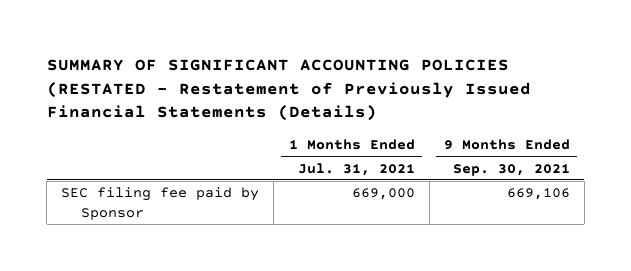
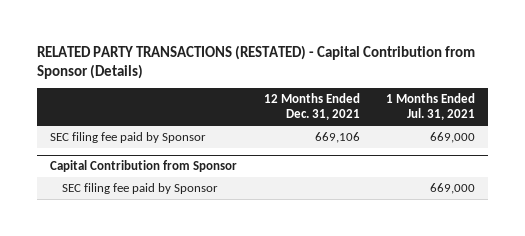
- SUMMARY OF SIGNIFICANT ACCOUNTING POLICIES (RESTATED - Restatement of Previously Issued Financial Statements (Details)
+ RELATED PARTY TRANSACTIONS (RESTATED) - Capital Contribution from Sponsor (Details)
- | 1 Months Ended Jul. 31, 2021 | 9 Months Ended Sep. 30, 2021
+ | 12 Months Ended Dec. 31, 2021 | 1 Months Ended Jul. 31, 2021
+ Capital Contribution from Sponsor
+ SEC filing fee paid by Sponsor | | 669,000

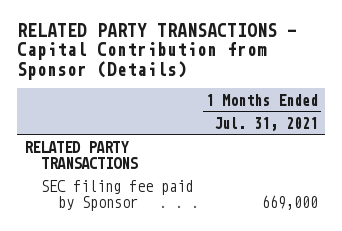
- RELATED PARTY TRANSACTIONS (RESTATED) - Capital Contribution from Sponsor (Details)
+ RELATED PARTY TRANSACTIONS - Capital Contribution from Sponsor (Details)
- | 12 Months Ended Dec. 31, 2021 | 1 Months Ended Jul. 31, 2021
+ | 1 Months Ended Jul. 31, 2021
- SEC filing fee paid by Sponsor | 669,106 | 669,000
- Capital Contribution from Sponsor
+ RELATED PARTY TRANSACTIONS

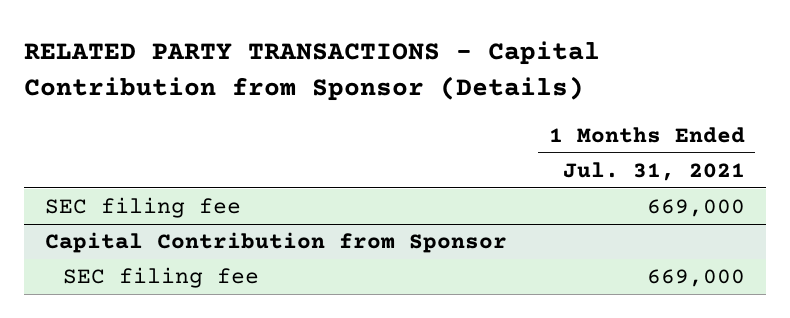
- RELATED PARTY TRANSACTIONS
- SEC filing fee paid by Sponsor | 669,000
+ SEC filing fee | 669,000
+ Capital Contribution from Sponsor
+ SEC filing fee | 669,000

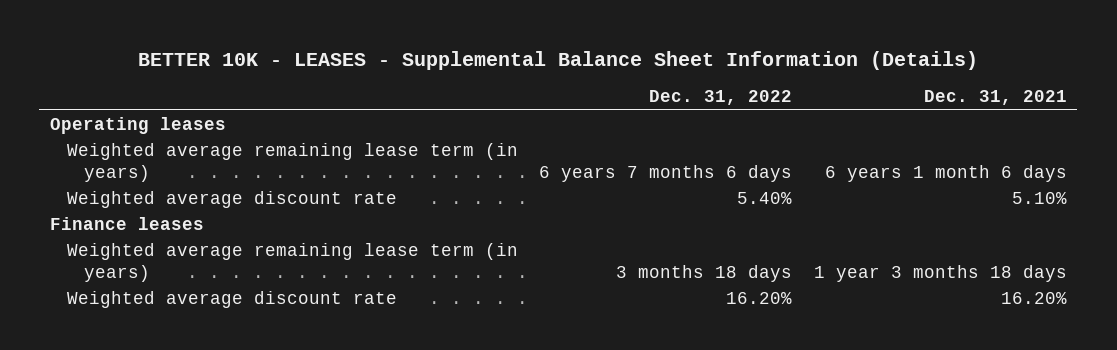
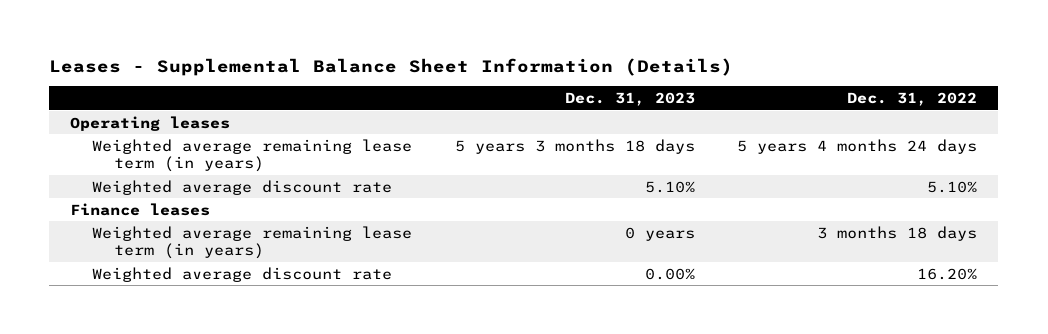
- BETTER 10K - LEASES - Supplemental Balance Sheet Information (Details)
+ Leases - Supplemental Balance Sheet Information (Details)
- | Dec. 31, 2022 | Dec. 31, 2021
+ | Dec. 31, 2023 | Dec. 31, 2022
- Weighted average remaining lease term (in years) | 6 years 7 months 6 days | 6 years 1 month 6 days
- Weighted average discount rate | 5.40% | 5.10%
+ Weighted average remaining lease term (in years) | 5 years 3 months 18 days | 5 years 4 months 24 days
+ Weighted average discount rate | 5.10% | 5.10%

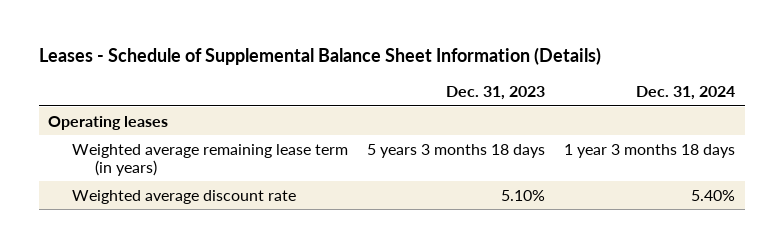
- Leases - Supplemental Balance Sheet Information (Details)
+ Leases - Schedule of Supplemental Balance Sheet Information (Details)
- | Dec. 31, 2023 | Dec. 31, 2022
+ | Dec. 31, 2023 | Dec. 31, 2024
- Finance leases
- Weighted average remaining lease term (in years) | 0 years | 3 months 18 days
- Weighted average discount rate | 0.00% | 16.20%

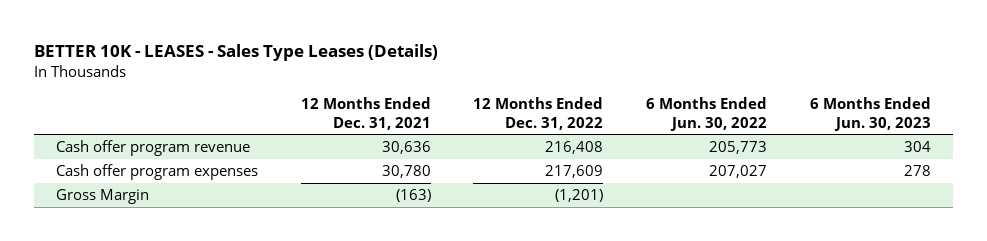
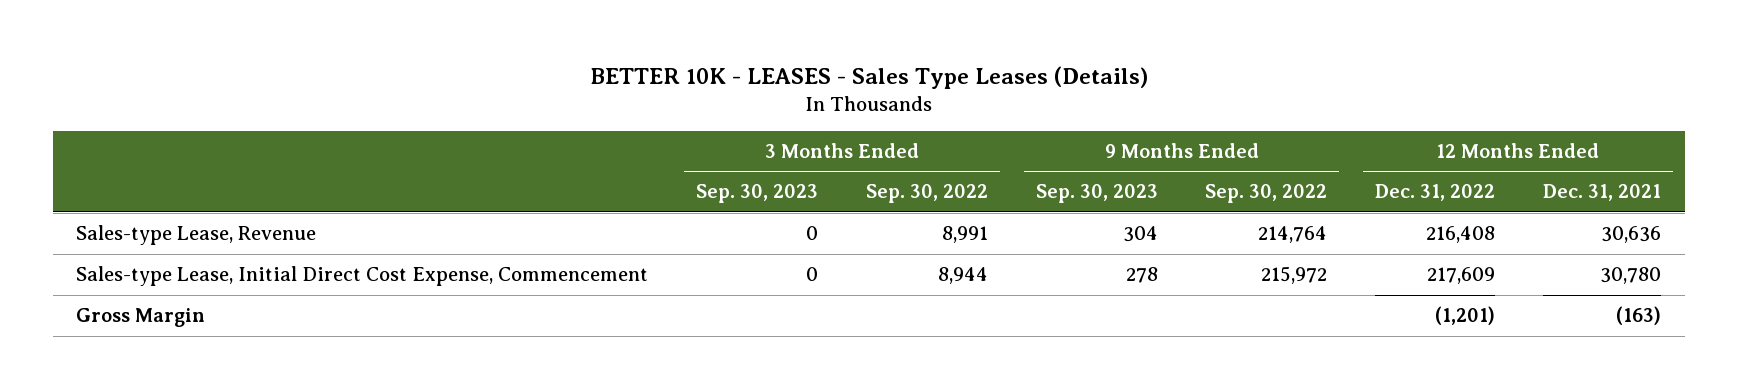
- | 12 Months Ended Dec. 31, 2021 | 12 Months Ended Dec. 31, 2022 | 6 Months Ended Jun. 30, 2022 | 6 Months Ended Jun. 30, 2023
+ | 3 Months Ended Sep. 30, 2023 | 3 Months Ended Sep. 30, 2022 | 9 Months Ended Sep. 30, 2023 | 9 Months Ended Sep. 30, 2022 | 12 Months Ended Dec. 31, 2022 | 12 Months Ended Dec. 31, 2021
- Cash offer program revenue | 30,636 | 216,408 | 205,773 | 304
- Cash offer program expenses | 30,780 | 217,609 | 207,027 | 278
+ Sales-type Lease, Revenue | 0 | 8,991 | 304 | 214,764 | 216,408 | 30,636
+ Sales-type Lease, Initial Direct Cost Expense, Commencement | 0 | 8,944 | 278 | 215,972 | 217,609 | 30,780

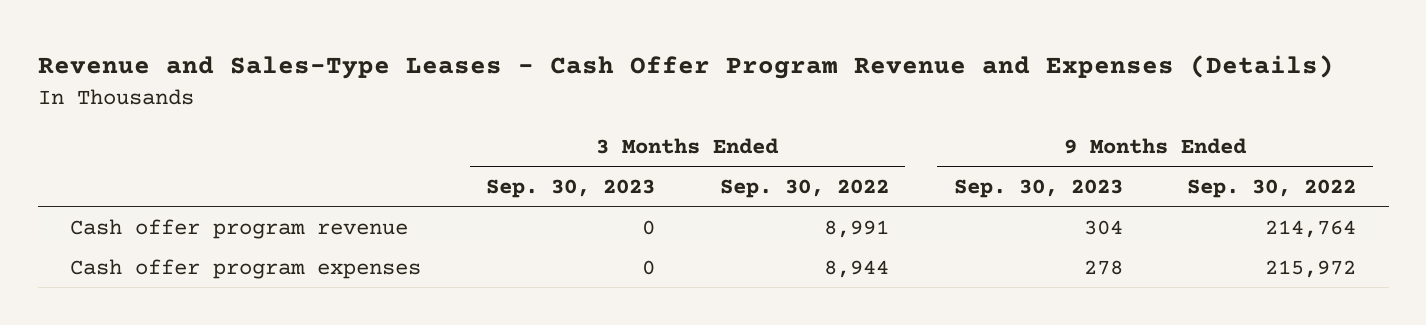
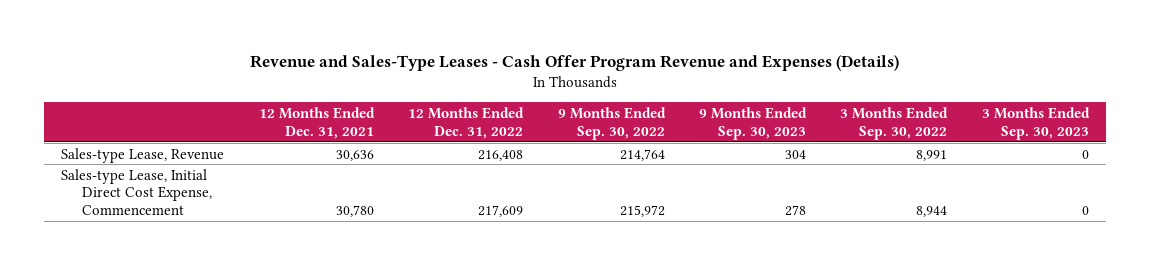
- | 3 Months Ended Sep. 30, 2023 | 3 Months Ended Sep. 30, 2022 | 9 Months Ended Sep. 30, 2023 | 9 Months Ended Sep. 30, 2022
+ | 12 Months Ended Dec. 31, 2021 | 12 Months Ended Dec. 31, 2022 | 9 Months Ended Sep. 30, 2022 | 9 Months Ended Sep. 30, 2023 | 3 Months Ended Sep. 30, 2022 | 3 Months Ended Sep. 30, 2023
- Cash offer program revenue | 0 | 8,991 | 304 | 214,764
- Cash offer program expenses | 0 | 8,944 | 278 | 215,972
+ Sales-type Lease, Revenue | 30,636 | 216,408 | 214,764 | 304 | 8,991 | 0
+ Sales-type Lease, Initial Direct Cost Expense, Commencement | 30,780 | 217,609 | 215,972 | 278 | 8,944 | 0

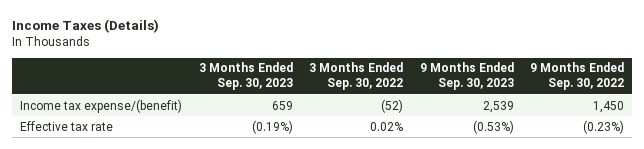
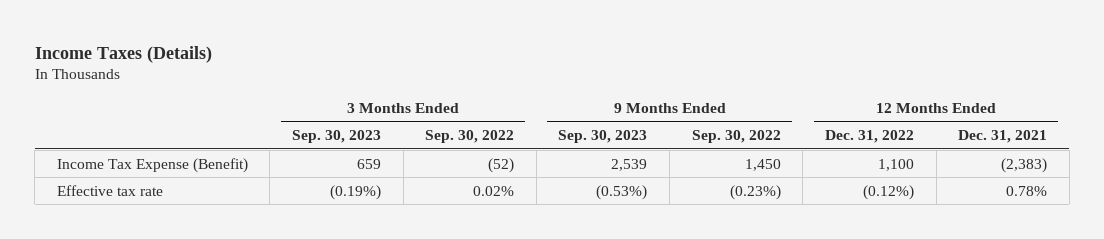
- | 3 Months Ended Sep. 30, 2023 | 3 Months Ended Sep. 30, 2022 | 9 Months Ended Sep. 30, 2023 | 9 Months Ended Sep. 30, 2022
+ | 3 Months Ended Sep. 30, 2023 | 3 Months Ended Sep. 30, 2022 | 9 Months Ended Sep. 30, 2023 | 9 Months Ended Sep. 30, 2022 | 12 Months Ended Dec. 31, 2022 | 12 Months Ended Dec. 31, 2021
- Income tax expense/(benefit) | 659 | (52) | 2,539 | 1,450
+ Income Tax Expense (Benefit) | 659 | (52) | 2,539 | 1,450 | 1,100 | (2,383)

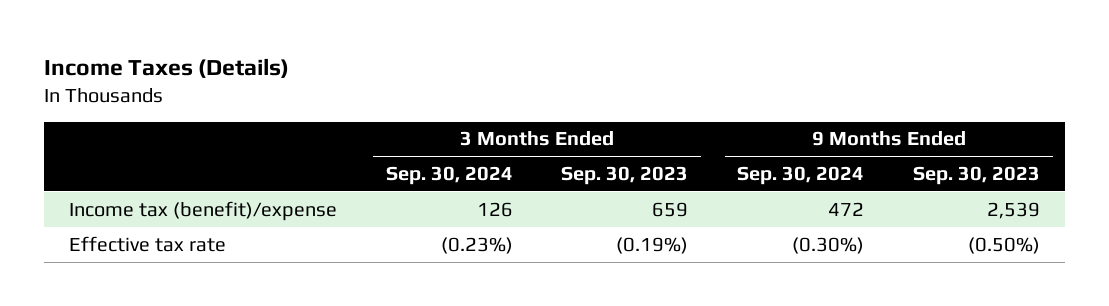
- | 3 Months Ended Sep. 30, 2023 | 3 Months Ended Sep. 30, 2022 | 9 Months Ended Sep. 30, 2023 | 9 Months Ended Sep. 30, 2022 | 12 Months Ended Dec. 31, 2022 | 12 Months Ended Dec. 31, 2021
+ | 3 Months Ended Sep. 30, 2024 | 3 Months Ended Sep. 30, 2023 | 9 Months Ended Sep. 30, 2024 | 9 Months Ended Sep. 30, 2023
- Income Tax Expense (Benefit) | 659 | (52) | 2,539 | 1,450 | 1,100 | (2,383)
- Effective tax rate | (0.19%) | 0.02% | (0.53%) | (0.23%) | (0.12%) | 0.78%
+ Income tax (benefit)/expense | 126 | 659 | 472 | 2,539
+ Effective tax rate | (0.23%) | (0.19%) | (0.30%) | (0.50%)

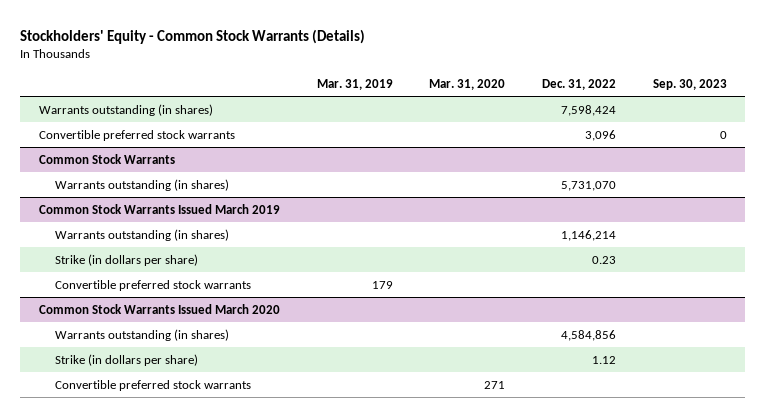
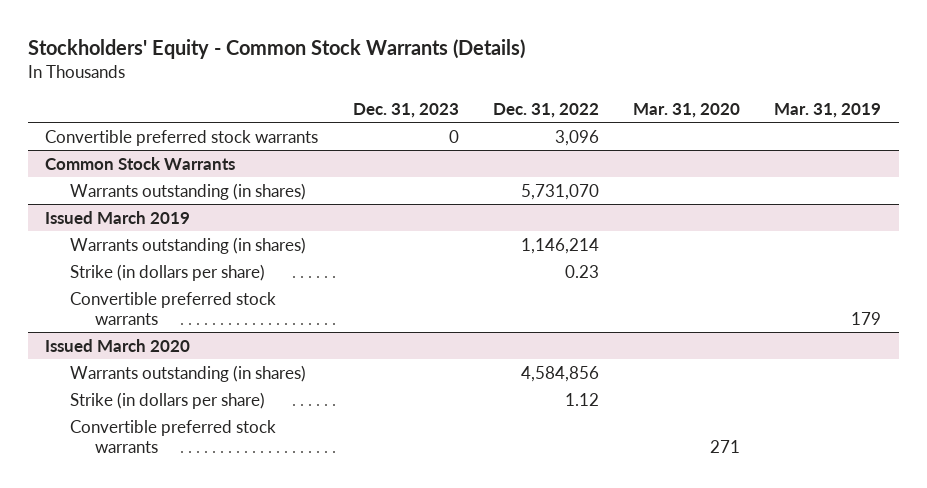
- | Mar. 31, 2019 | Mar. 31, 2020 | Dec. 31, 2022 | Sep. 30, 2023
+ | Dec. 31, 2023 | Dec. 31, 2022 | Mar. 31, 2020 | Mar. 31, 2019
- Warrants outstanding (in shares) | | | 7,598,424 |
- Common Stock Warrants Issued March 2019
+ Issued March 2019
- Common Stock Warrants Issued March 2020
+ Issued March 2020

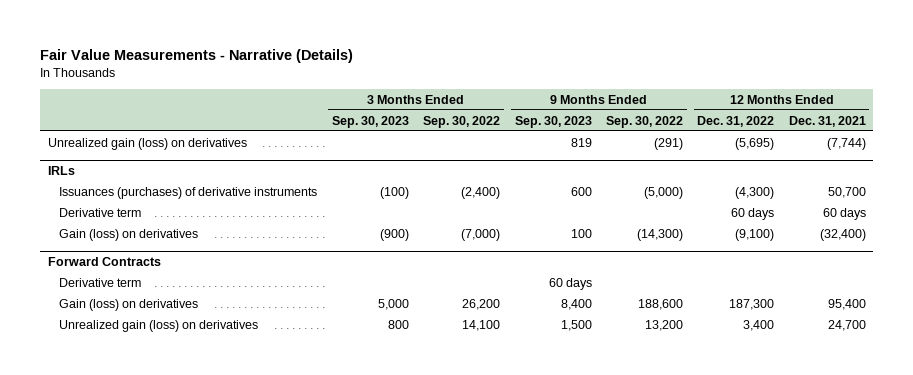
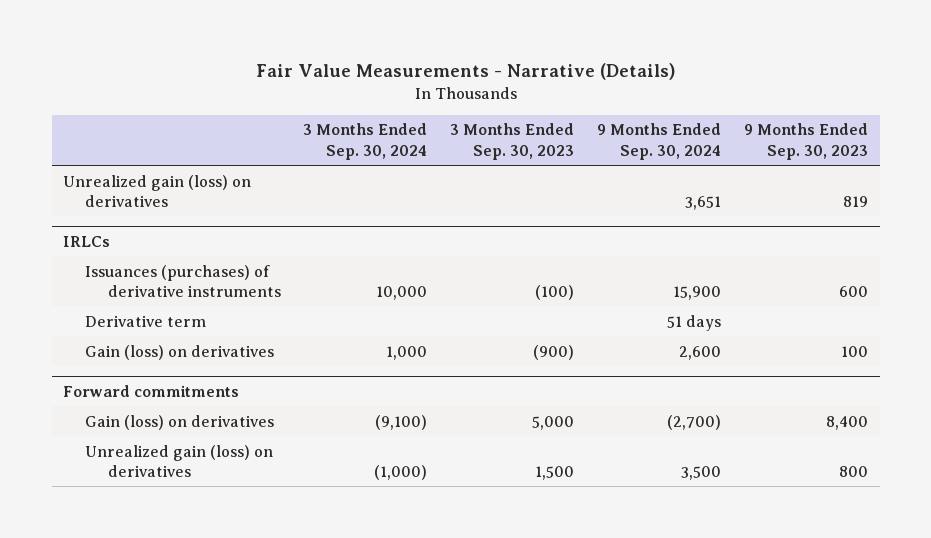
- | 3 Months Ended Sep. 30, 2023 | 3 Months Ended Sep. 30, 2022 | 9 Months Ended Sep. 30, 2023 | 9 Months Ended Sep. 30, 2022 | 12 Months Ended Dec. 31, 2022 | 12 Months Ended Dec. 31, 2021
+ | 3 Months Ended Sep. 30, 2024 | 3 Months Ended Sep. 30, 2023 | 9 Months Ended Sep. 30, 2024 | 9 Months Ended Sep. 30, 2023
- IRLs
+ IRLCs
- Forward Contracts
- Derivative term | | | 60 days | | |
+ Forward commitments
- Unrealized gain (loss) on derivatives | 800 | 14,100 | 1,500 | 13,200 | 3,400 | 24,700
+ Unrealized gain (loss) on derivatives | (1,000) | 1,500 | 3,500 | 800

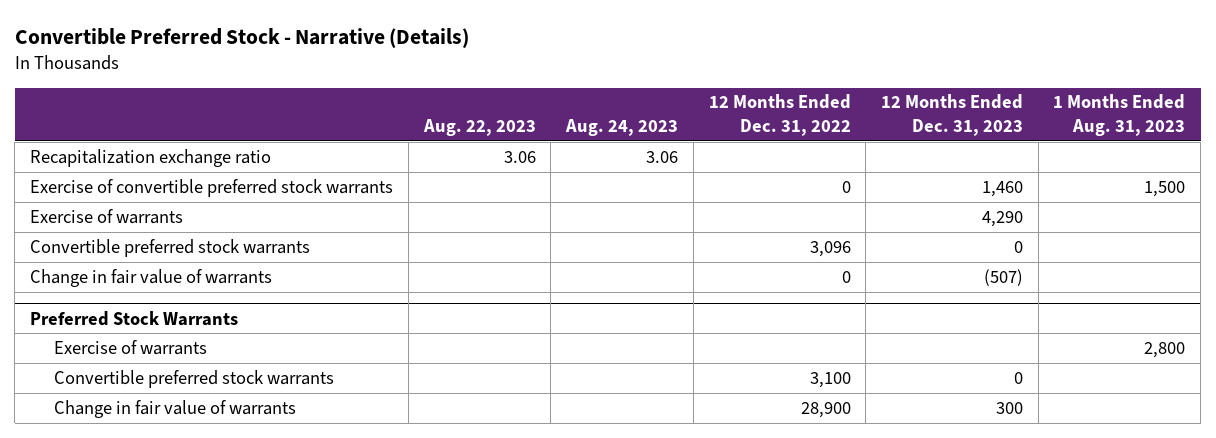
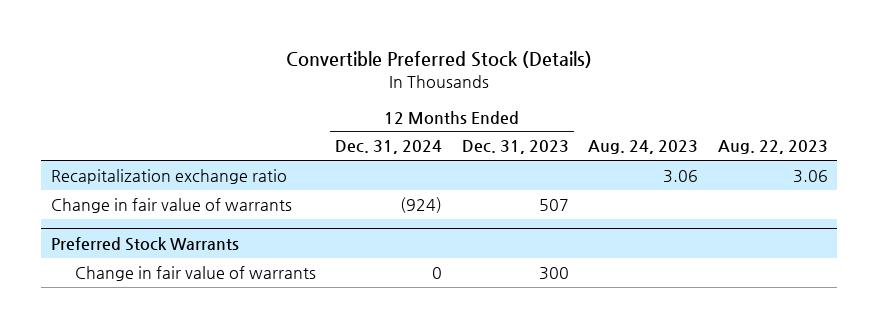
- Convertible Preferred Stock - Narrative (Details)
+ Convertible Preferred Stock (Details)
- | Aug. 22, 2023 | Aug. 24, 2023 | 12 Months Ended Dec. 31, 2022 | 12 Months Ended Dec. 31, 2023 | 1 Months Ended Aug. 31, 2023
+ | 12 Months Ended Dec. 31, 2024 | 12 Months Ended Dec. 31, 2023 | Aug. 24, 2023 | Aug. 22, 2023
- Exercise of convertible preferred stock warrants | | | 0 | 1,460 | 1,500
- Exercise of warrants | | | | 4,290 |
- Convertible preferred stock warrants | | | 3,096 | 0 |
- Change in fair value of warrants | | | 0 | (507) |
+ Change in fair value of warrants | (924) | 507 | |
@ Preferred Stock Warrants
- Exercise of warrants | | | | | 2,800
- Convertible preferred stock warrants | | | 3,100 | 0 |

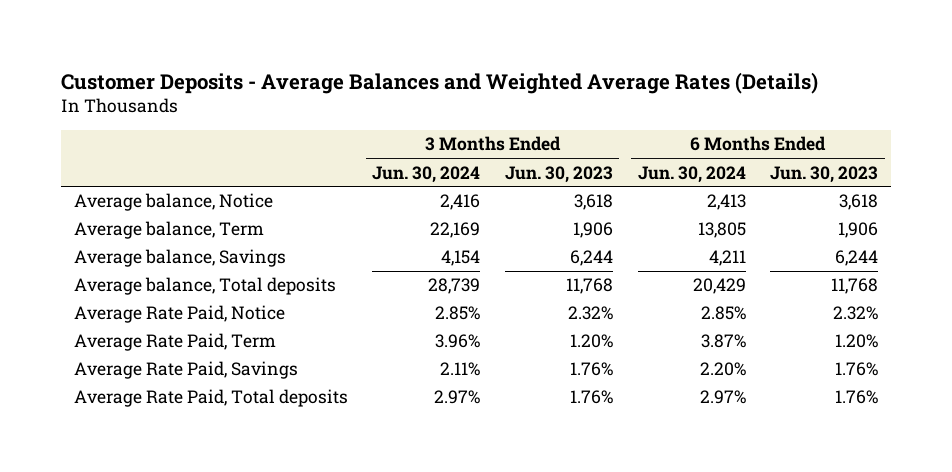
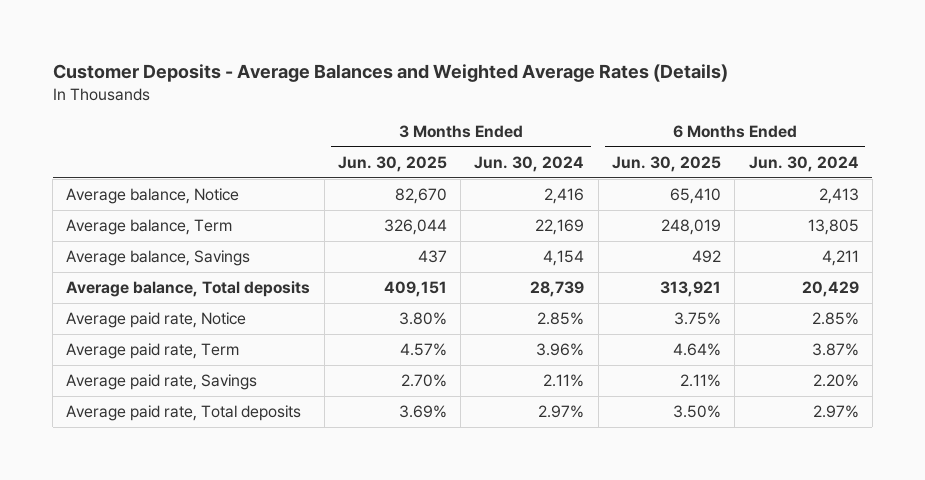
- | 3 Months Ended Jun. 30, 2024 | 3 Months Ended Jun. 30, 2023 | 6 Months Ended Jun. 30, 2024 | 6 Months Ended Jun. 30, 2023
+ | 3 Months Ended Jun. 30, 2025 | 3 Months Ended Jun. 30, 2024 | 6 Months Ended Jun. 30, 2025 | 6 Months Ended Jun. 30, 2024
- Average Rate Paid, Notice | 2.85% | 2.32% | 2.85% | 2.32%
- Average Rate Paid, Term | 3.96% | 1.20% | 3.87% | 1.20%
- Average Rate Paid, Savings | 2.11% | 1.76% | 2.20% | 1.76%
- Average Rate Paid, Total deposits | 2.97% | 1.76% | 2.97% | 1.76%
+ Average paid rate, Notice | 3.80% | 2.85% | 3.75% | 2.85%
+ Average paid rate, Term | 4.57% | 3.96% | 4.64% | 3.87%
+ Average paid rate, Savings | 2.70% | 2.11% | 2.11% | 2.20%
+ Average paid rate, Total deposits | 3.69% | 2.97% | 3.50% | 2.97%

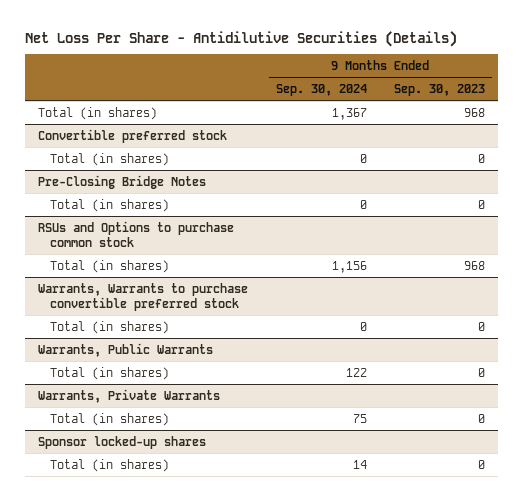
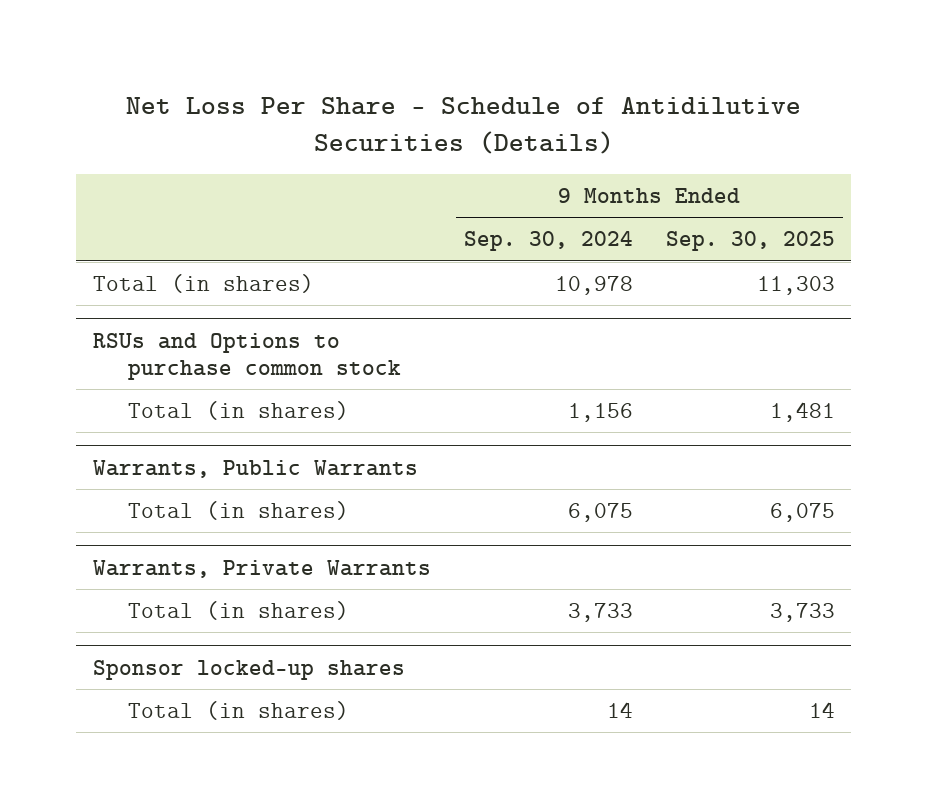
- Net Loss Per Share - Antidilutive Securities (Details)
+ Net Loss Per Share - Schedule of Antidilutive Securities (Details)
- | 9 Months Ended Sep. 30, 2024 | 9 Months Ended Sep. 30, 2023
+ | 9 Months Ended Sep. 30, 2024 | 9 Months Ended Sep. 30, 2025
- Total (in shares) | 1,367 | 968
- Convertible preferred stock
- Total (in shares) | 0 | 0
- Pre-Closing Bridge Notes
- Total (in shares) | 0 | 0
+ Total (in shares) | 10,978 | 11,303
- Warrants, Warrants to purchase convertible preferred stock
- Total (in shares) | 0 | 0
@ Warrants, Public Warrants
- Total (in shares) | 122 | 0
+ Total (in shares) | 6,075 | 6,075
@ Warrants, Private Warrants
- Total (in shares) | 75 | 0
+ Total (in shares) | 3,733 | 3,733

